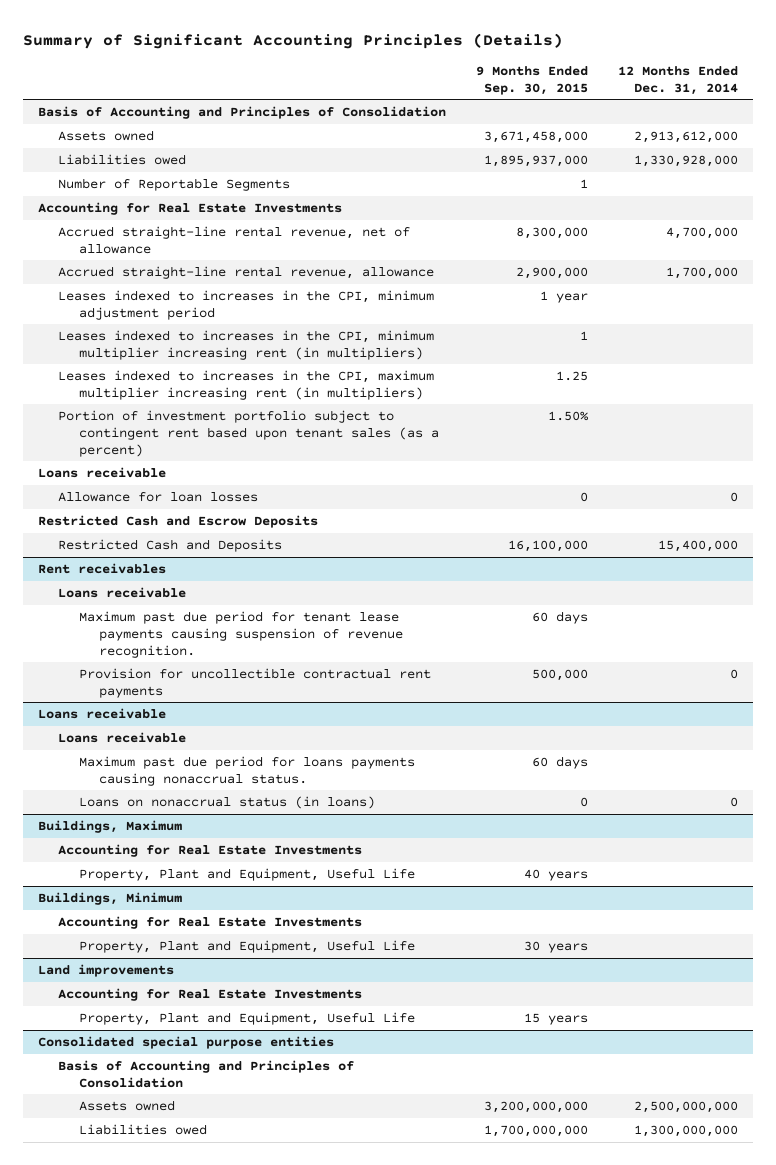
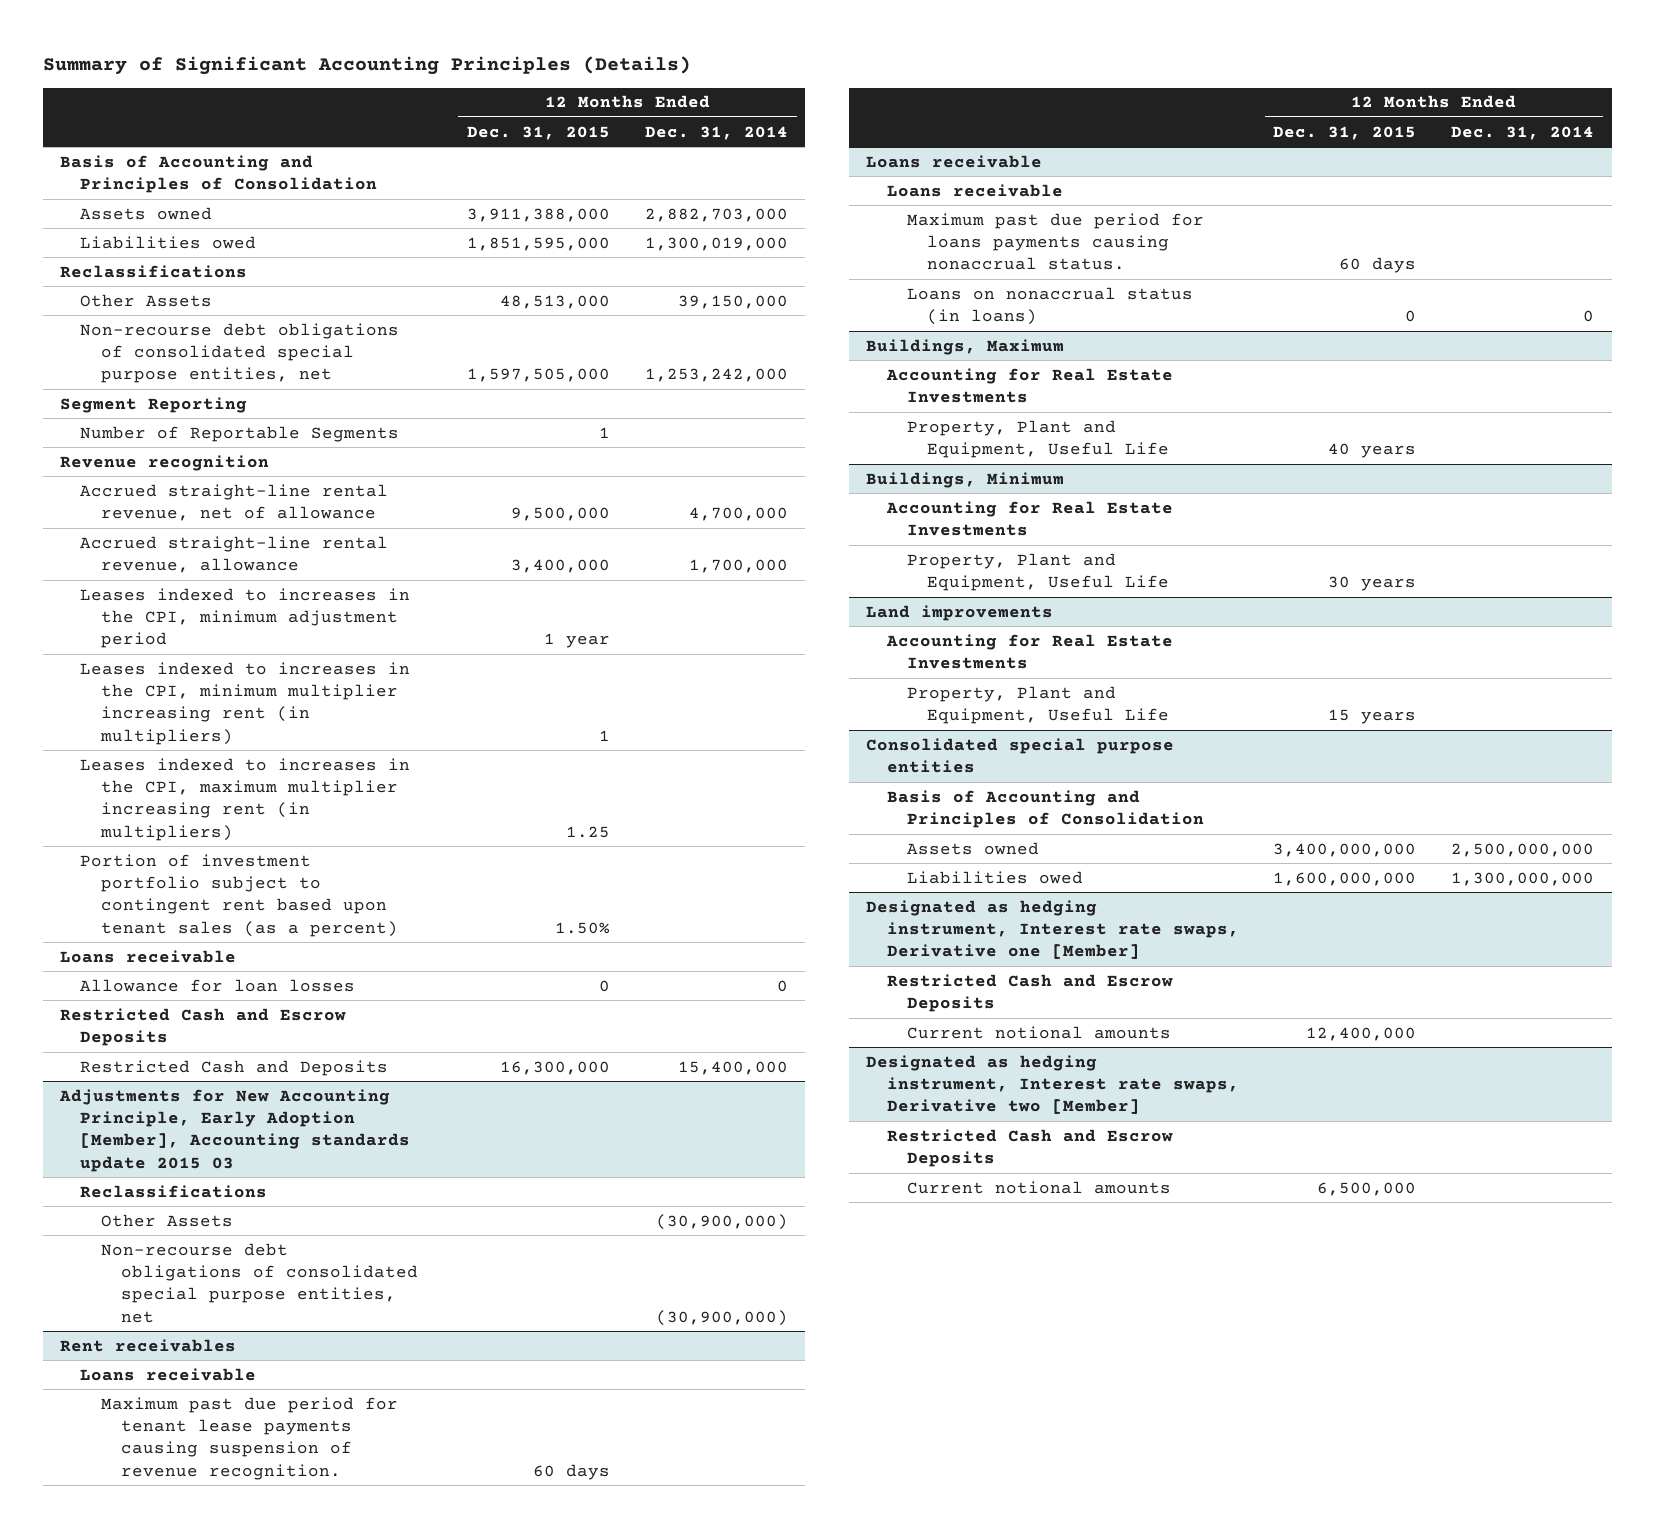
- | 9 Months Ended Sep. 30, 2015 | 12 Months Ended Dec. 31, 2014
+ | 12 Months Ended Dec. 31, 2015 | 12 Months Ended Dec. 31, 2014
- Assets owned | 3,671,458,000 | 2,913,612,000
- Liabilities owed | 1,895,937,000 | 1,330,928,000
+ Assets owned | 3,911,388,000 | 2,882,703,000
+ Liabilities owed | 1,851,595,000 | 1,300,019,000
+ Reclassifications
+ Other Assets | 48,513,000 | 39,150,000
+ Non-recourse debt obligations of consolidated special purpose entities, net | 1,597,505,000 | 1,253,242,000
+ Segment Reporting
- Accounting for Real Estate Investments
+ Revenue recognition
+ Adjustments for New Accounting Principle, Early Adoption [Member], Accounting standards update 2015 03
+ Reclassifications
+ Other Assets | | (30,900,000)
+ Non-recourse debt obligations of consolidated special purpose entities, net | | (30,900,000)
@ Rent receivables
- Provision for uncollectible contractual rent payments | 500,000 | 0
+ Designated as hedging instrument, Interest rate swaps, Derivative one [Member]
+ Restricted Cash and Escrow Deposits
+ Current notional amounts | 12,400,000 |
+ Designated as hedging instrument, Interest rate swaps, Derivative two [Member]
+ Restricted Cash and Escrow Deposits
+ Current notional amounts | 6,500,000 |

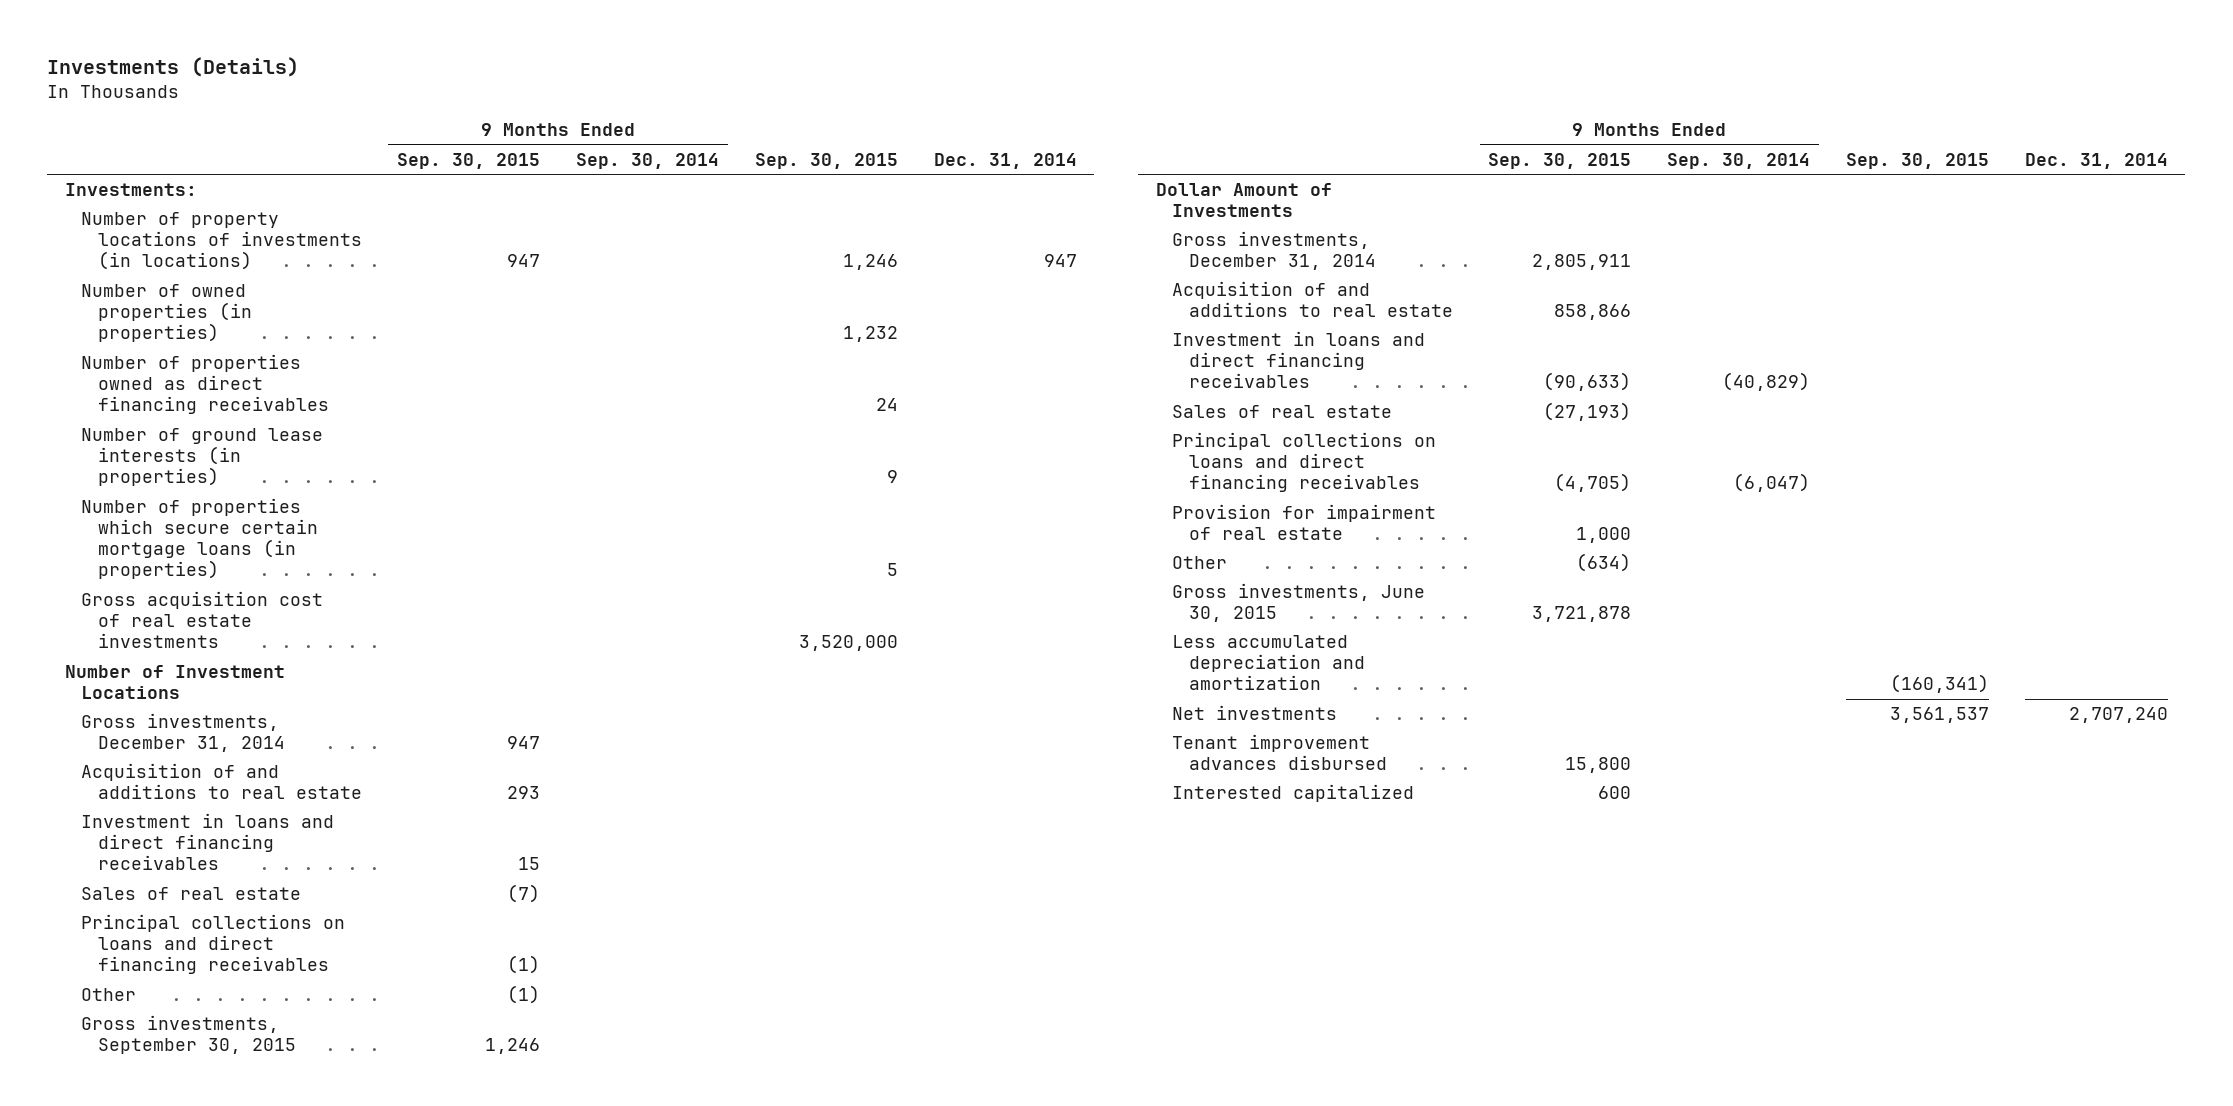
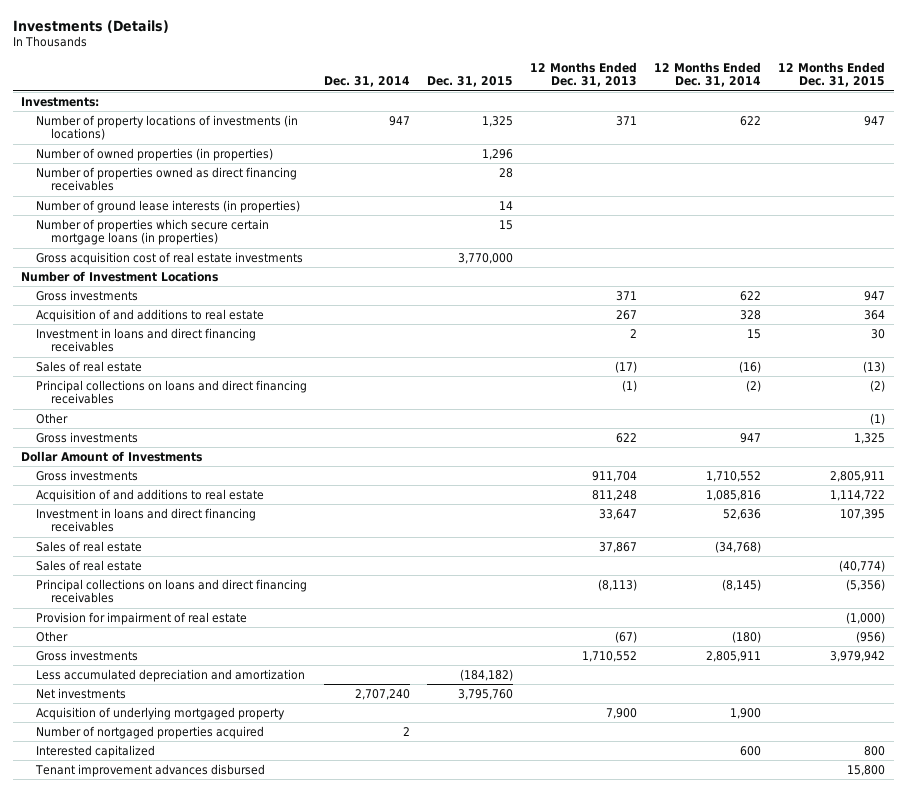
- | 9 Months Ended Sep. 30, 2015 | 9 Months Ended Sep. 30, 2014 | Sep. 30, 2015 | Dec. 31, 2014
+ | Dec. 31, 2014 | Dec. 31, 2015 | 12 Months Ended Dec. 31, 2013 | 12 Months Ended Dec. 31, 2014 | 12 Months Ended Dec. 31, 2015
- Gross investments, December 31, 2014 | 947 | | |
+ Gross investments | | | 371 | 622 | 947
- Gross investments, September 30, 2015 | 1,246 | | |
+ Gross investments | | | 622 | 947 | 1,325
- Gross investments, December 31, 2014 | 2,805,911 | | |
+ Gross investments | | | 911,704 | 1,710,552 | 2,805,911
+ Sales of real estate | | | | | (40,774)
- Gross investments, June 30, 2015 | 3,721,878 | | |
+ Gross investments | | | 1,710,552 | 2,805,911 | 3,979,942
+ Acquisition of underlying mortgaged property | | | 7,900 | 1,900 |
+ Number of nortgaged properties acquired | 2 | | | |
moved down: Tenant improvement advances disbursed | | | | | 15,800

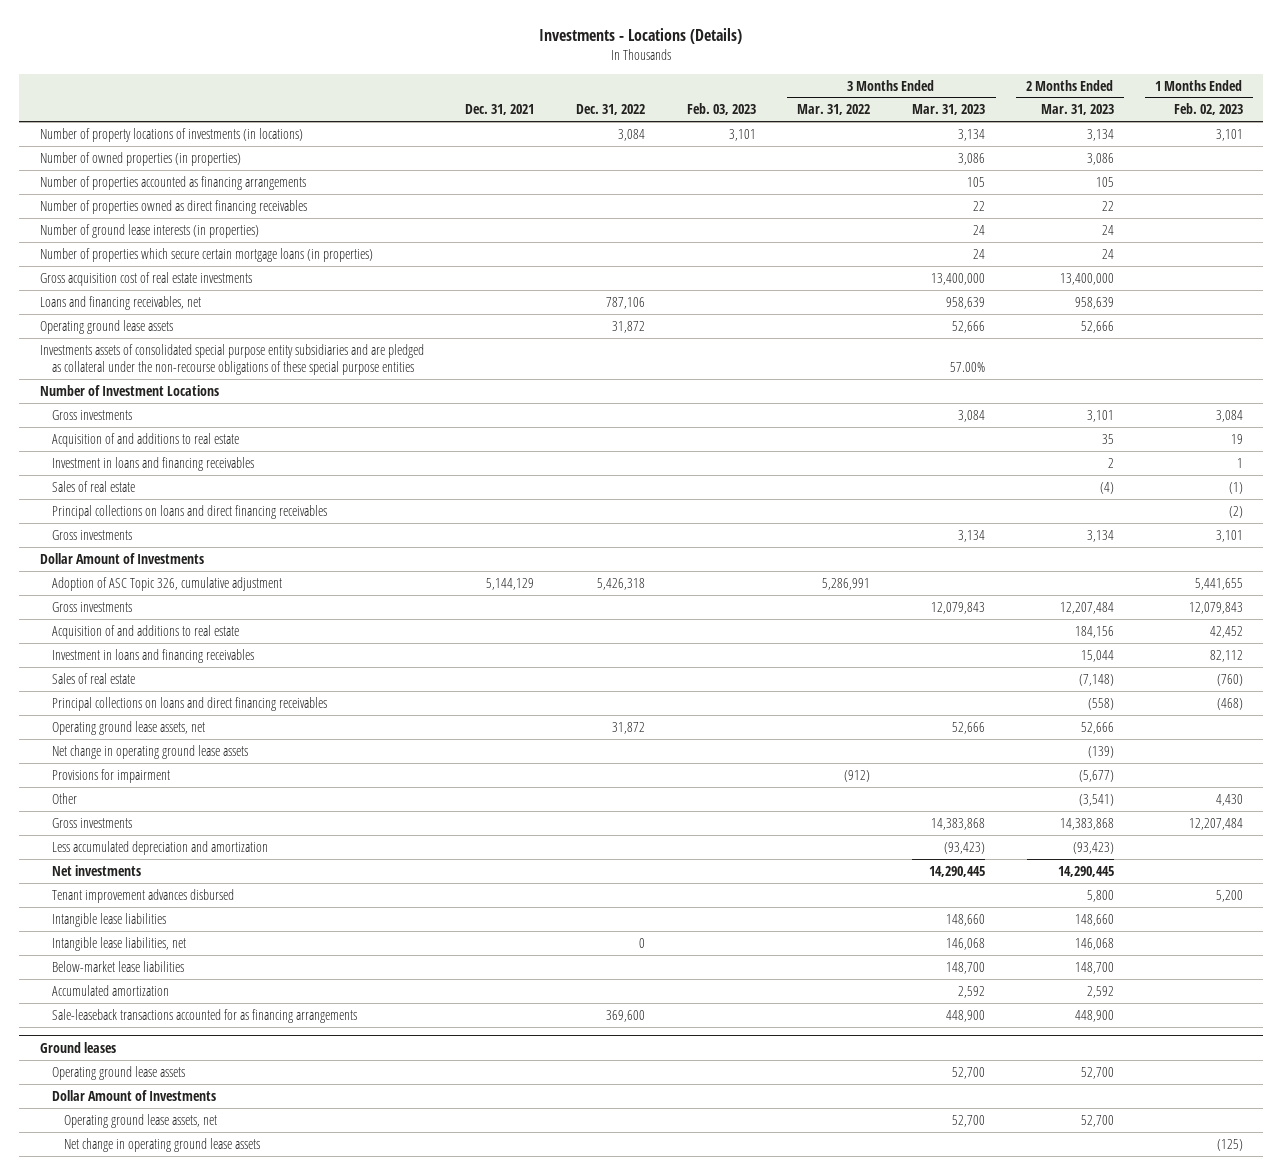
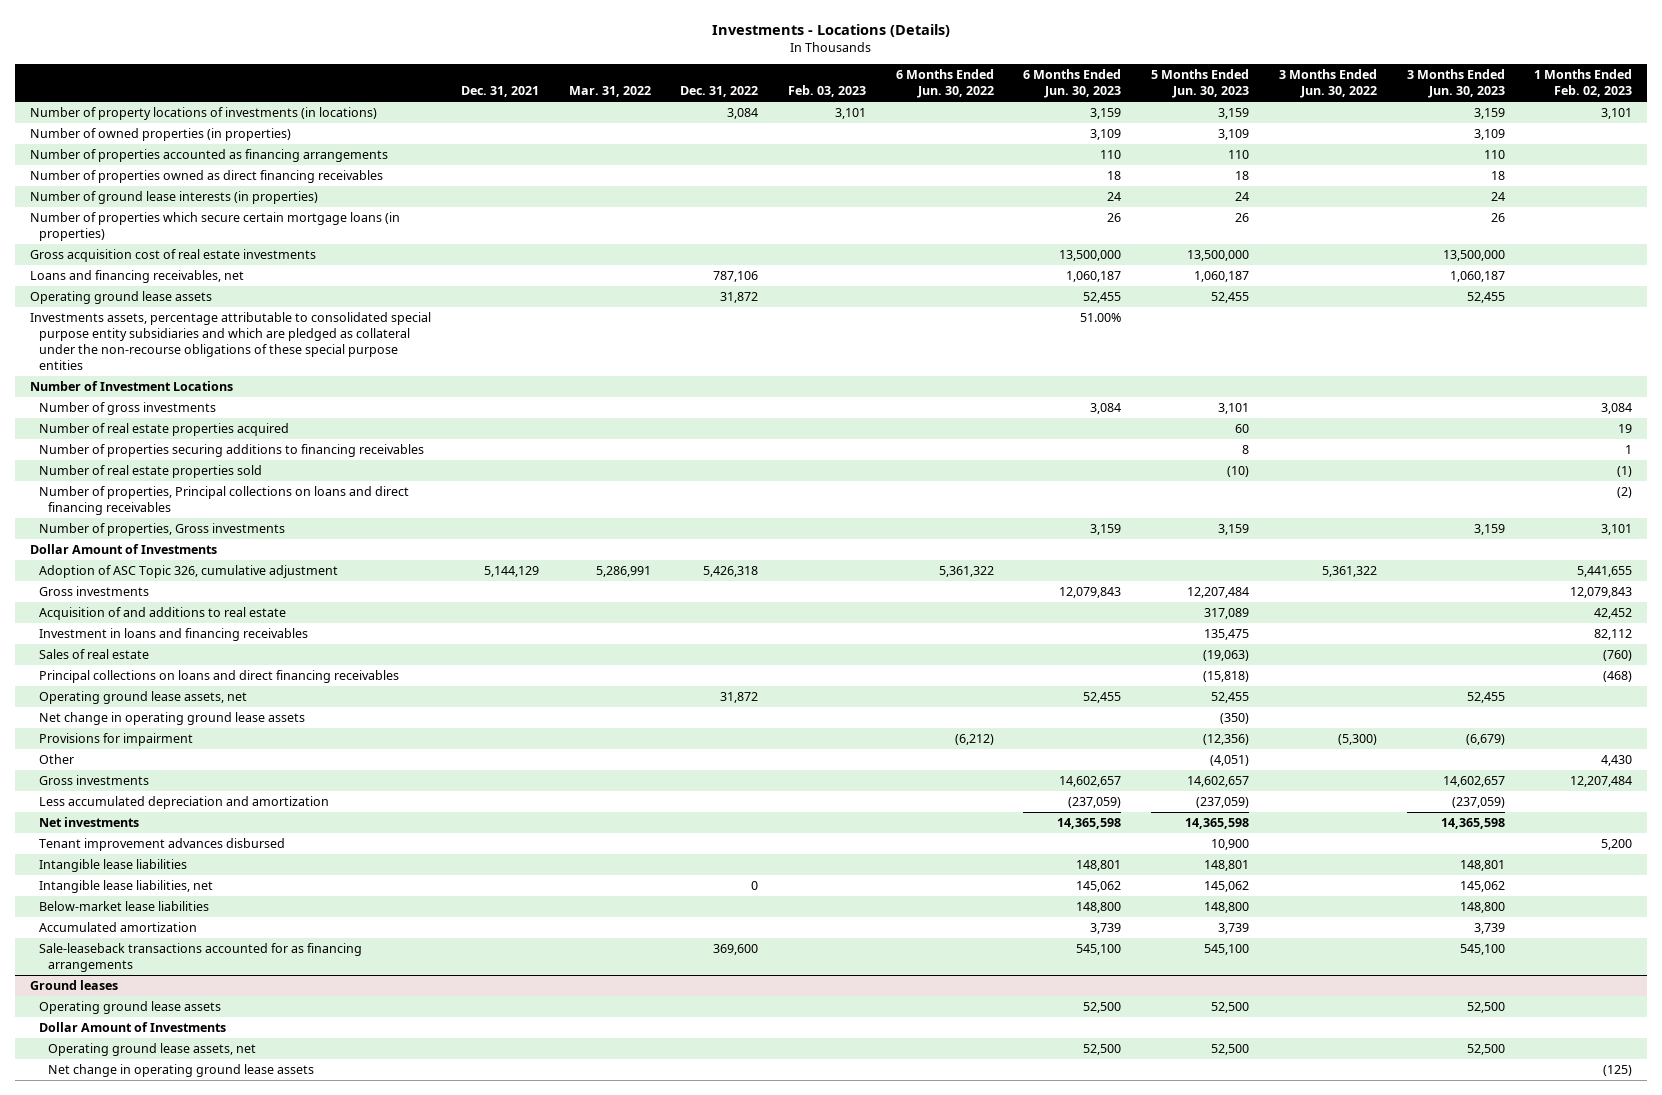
- | Dec. 31, 2021 | Dec. 31, 2022 | Feb. 03, 2023 | 3 Months Ended Mar. 31, 2022 | 3 Months Ended Mar. 31, 2023 | 2 Months Ended Mar. 31, 2023 | 1 Months Ended Feb. 02, 2023
+ | Dec. 31, 2021 | Mar. 31, 2022 | Dec. 31, 2022 | Feb. 03, 2023 | 6 Months Ended Jun. 30, 2022 | 6 Months Ended Jun. 30, 2023 | 5 Months Ended Jun. 30, 2023 | 3 Months Ended Jun. 30, 2022 | 3 Months Ended Jun. 30, 2023 | 1 Months Ended Feb. 02, 2023
- Investments assets of consolidated special purpose entity subsidiaries and are pledged as collateral under the non-recourse obligations of these special purpose entities | | | | | 57.00% | |
+ Investments assets, percentage attributable to consolidated special purpose entity subsidiaries and which are pledged as collateral under the non-recourse obligations of these special purpose entities | | | | | | 51.00% | | | |
- Gross investments | | | | | 3,084 | 3,101 | 3,084
- Acquisition of and additions to real estate | | | | | | 35 | 19
- Investment in loans and financing receivables | | | | | | 2 | 1
- Sales of real estate | | | | | | (4) | (1)
- Principal collections on loans and direct financing receivables | | | | | | | (2)
- Gross investments | | | | | 3,134 | 3,134 | 3,101
+ Number of gross investments | | | | | | 3,084 | 3,101 | | | 3,084
+ Number of real estate properties acquired | | | | | | | 60 | | | 19
+ Number of properties securing additions to financing receivables | | | | | | | 8 | | | 1
+ Number of real estate properties sold | | | | | | | (10) | | | (1)
+ Number of properties, Principal collections on loans and direct financing receivables | | | | | | | | | | (2)
+ Number of properties, Gross investments | | | | | | 3,159 | 3,159 | | 3,159 | 3,101

